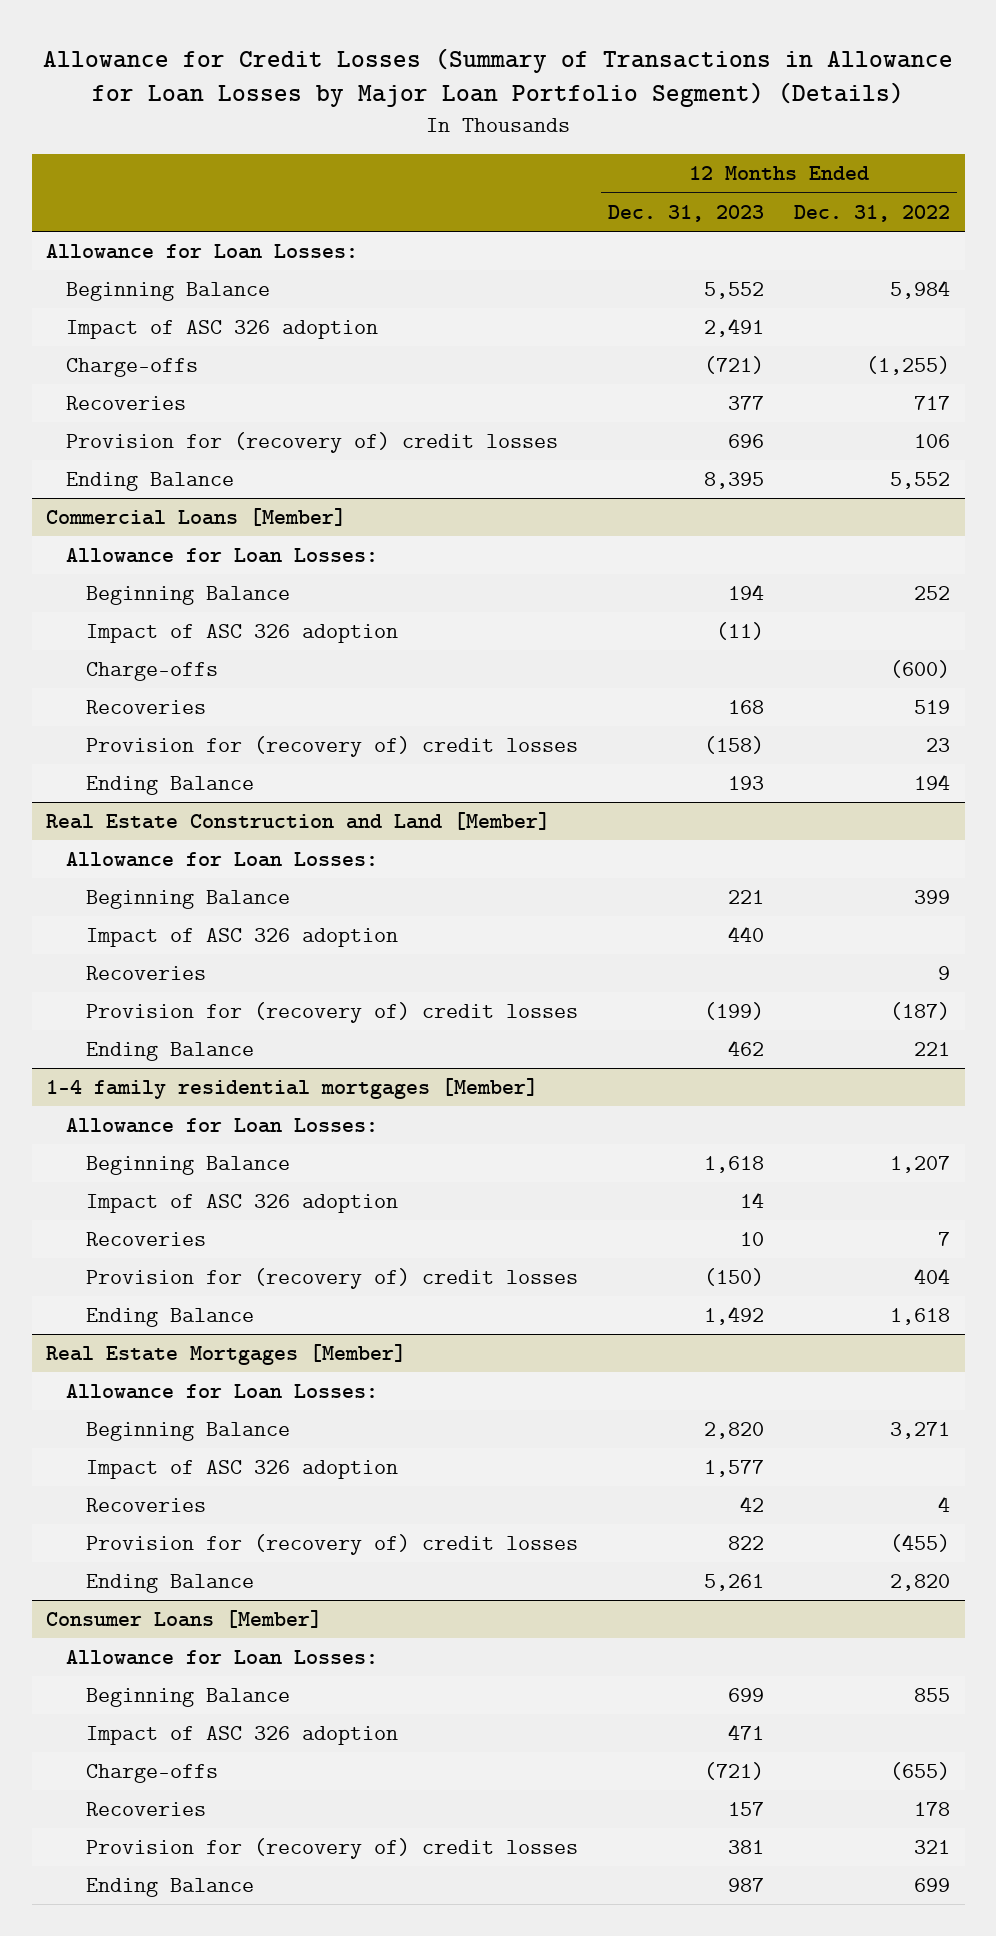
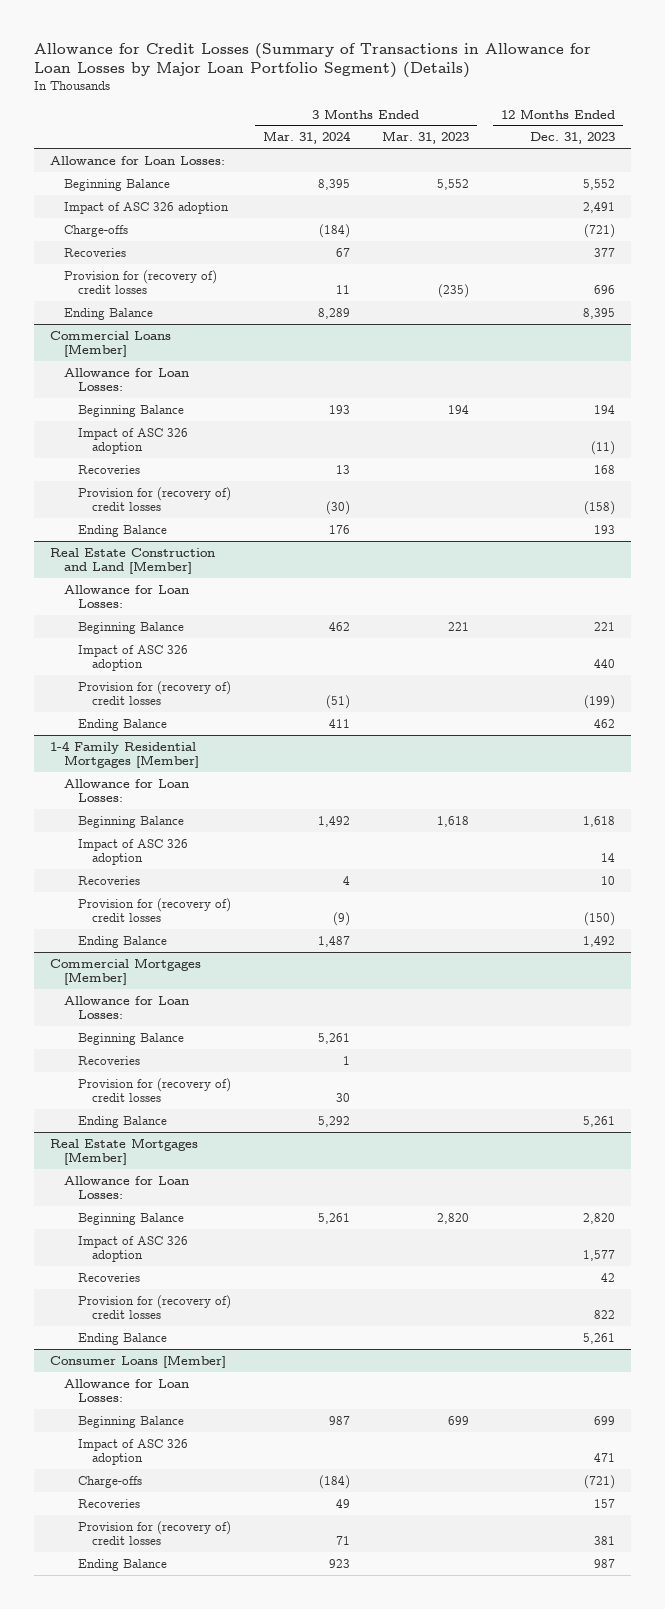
- | 12 Months Ended Dec. 31, 2023 | 12 Months Ended Dec. 31, 2022
+ | 3 Months Ended Mar. 31, 2024 | 3 Months Ended Mar. 31, 2023 | 12 Months Ended Dec. 31, 2023
@ Commercial Loans [Member]
- Charge-offs | | (600)
@ Real Estate Construction and Land [Member]
- Recoveries | | 9
- 1-4 family residential mortgages [Member]
+ 1-4 Family Residential Mortgages [Member]
+ Commercial Mortgages [Member]
+ Allowance for Loan Losses:
+ Beginning Balance | 5,261 | |
+ Recoveries | 1 | |
+ Provision for (recovery of) credit losses | 30 | |
+ Ending Balance | 5,292 | | 5,261

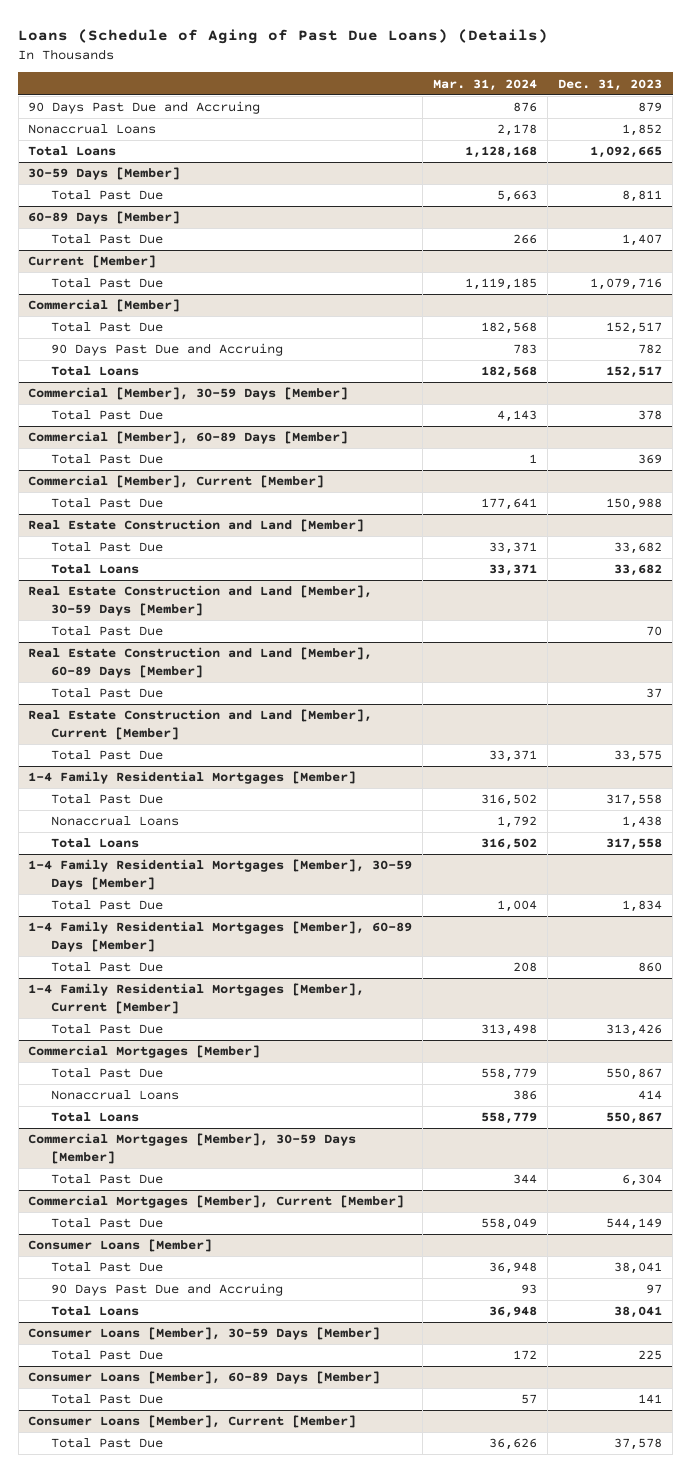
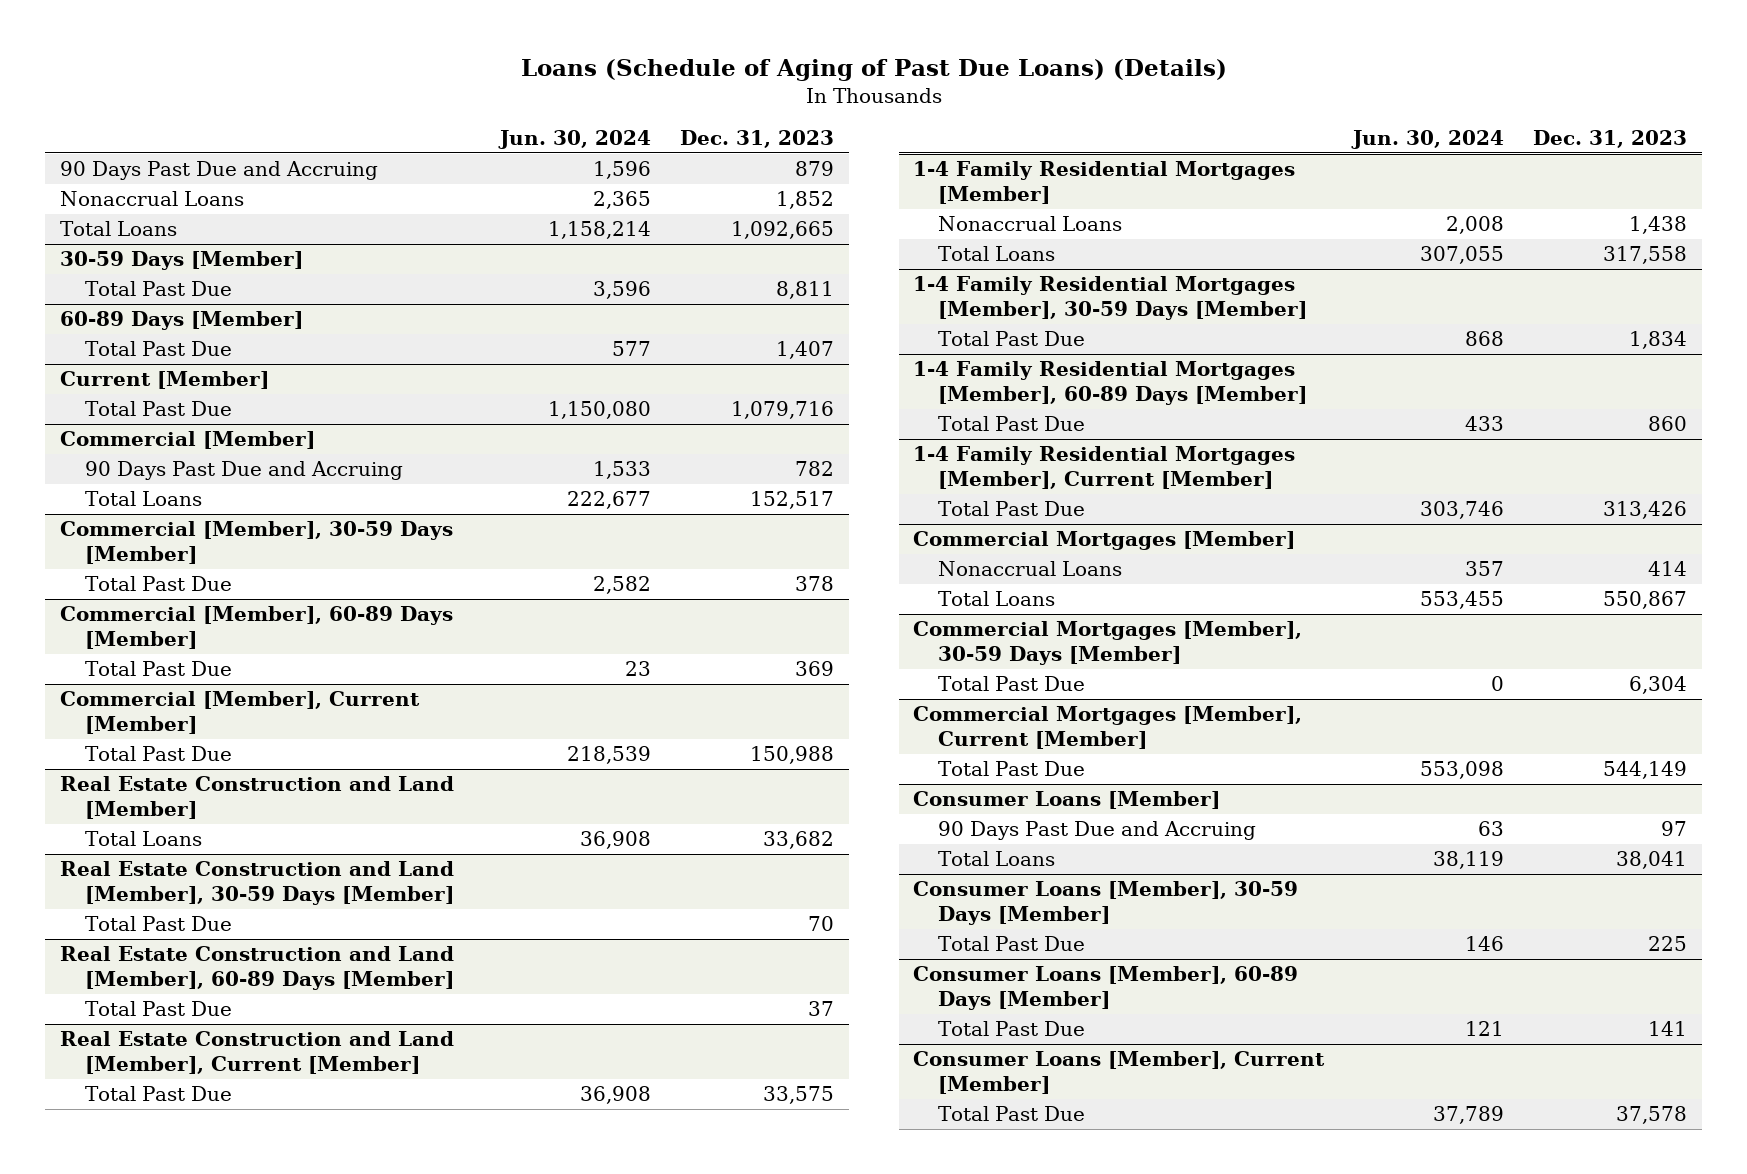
- | Mar. 31, 2024 | Dec. 31, 2023
+ | Jun. 30, 2024 | Dec. 31, 2023
@ Commercial [Member]
- Total Past Due | 182,568 | 152,517
@ Real Estate Construction and Land [Member]
- Total Past Due | 33,371 | 33,682
@ 1-4 Family Residential Mortgages [Member]
- Total Past Due | 316,502 | 317,558
@ Commercial Mortgages [Member]
- Total Past Due | 558,779 | 550,867
@ Consumer Loans [Member]
- Total Past Due | 36,948 | 38,041

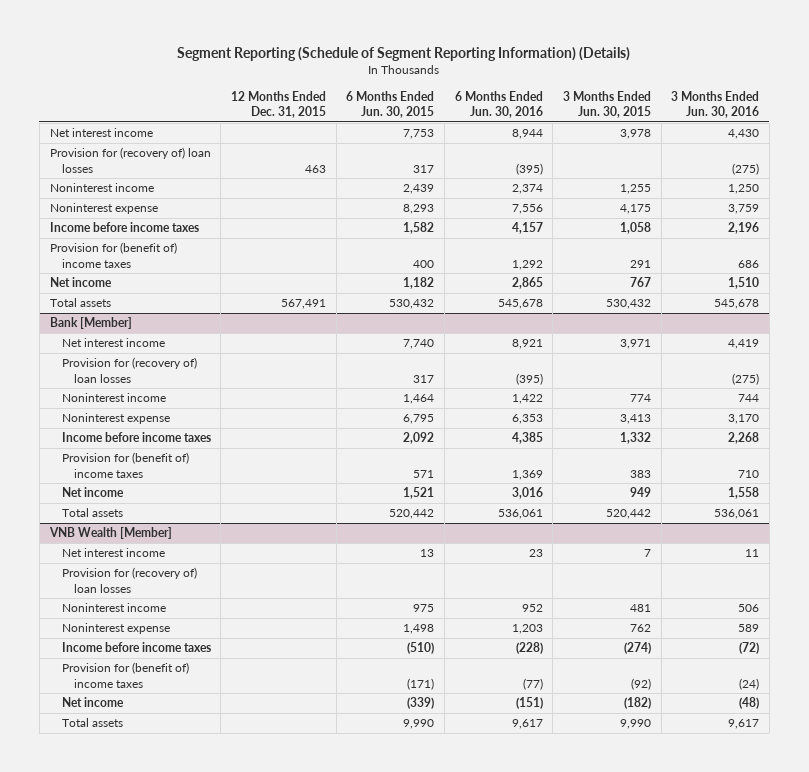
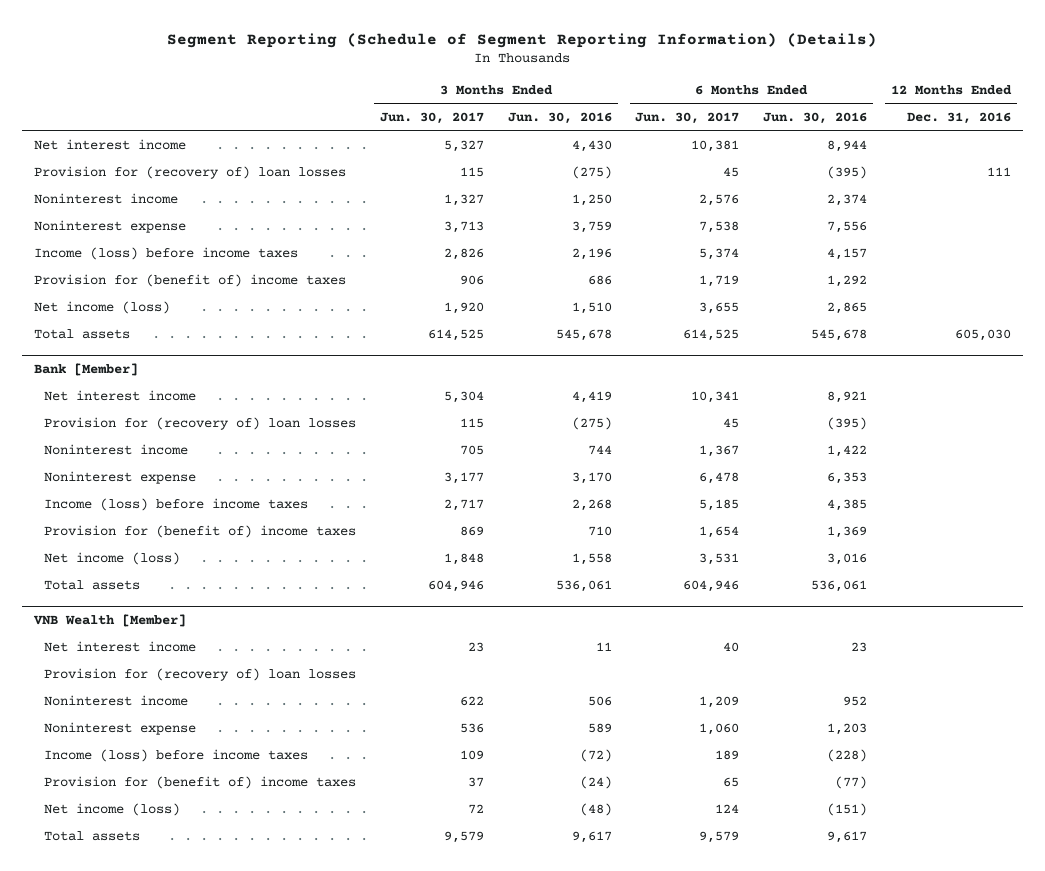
- | 12 Months Ended Dec. 31, 2015 | 6 Months Ended Jun. 30, 2015 | 6 Months Ended Jun. 30, 2016 | 3 Months Ended Jun. 30, 2015 | 3 Months Ended Jun. 30, 2016
+ | 3 Months Ended Jun. 30, 2017 | 3 Months Ended Jun. 30, 2016 | 6 Months Ended Jun. 30, 2017 | 6 Months Ended Jun. 30, 2016 | 12 Months Ended Dec. 31, 2016
- Income before income taxes | | 1,582 | 4,157 | 1,058 | 2,196
+ Income (loss) before income taxes | 2,826 | 2,196 | 5,374 | 4,157 |
- Net income | | 1,182 | 2,865 | 767 | 1,510
+ Net income (loss) | 1,920 | 1,510 | 3,655 | 2,865 |
@ Bank [Member]
- Income before income taxes | | 2,092 | 4,385 | 1,332 | 2,268
+ Income (loss) before income taxes | 2,717 | 2,268 | 5,185 | 4,385 |
- Net income | | 1,521 | 3,016 | 949 | 1,558
+ Net income (loss) | 1,848 | 1,558 | 3,531 | 3,016 |
@ VNB Wealth [Member]
- Income before income taxes | | (510) | (228) | (274) | (72)
+ Income (loss) before income taxes | 109 | (72) | 189 | (228) |
- Net income | | (339) | (151) | (182) | (48)
+ Net income (loss) | 72 | (48) | 124 | (151) |

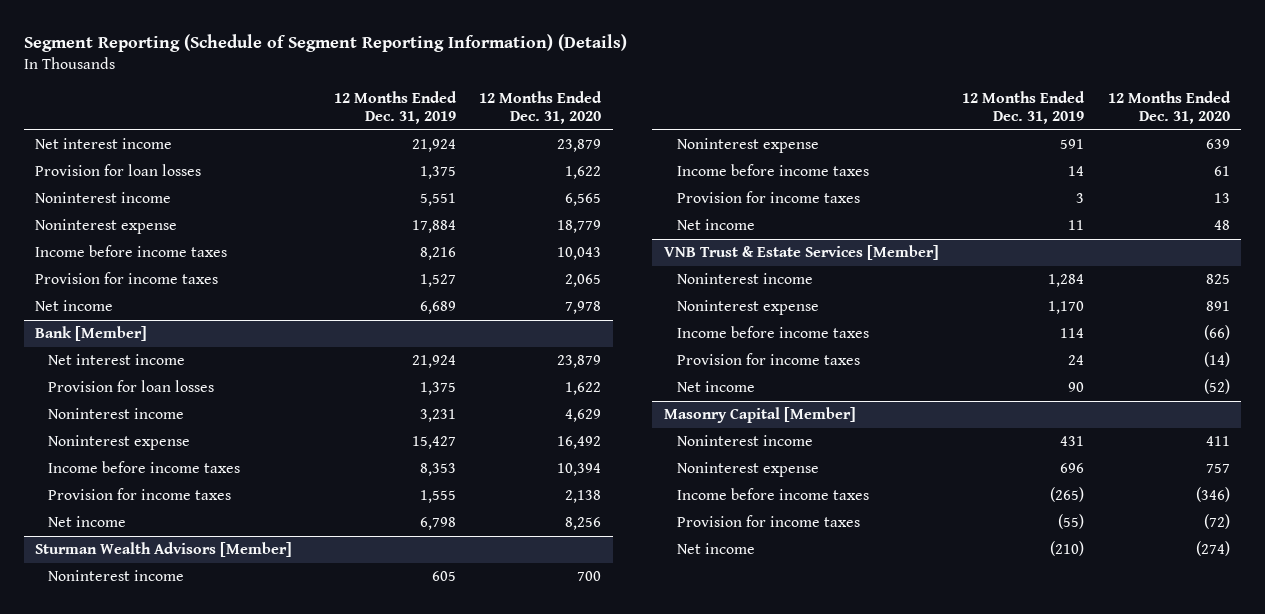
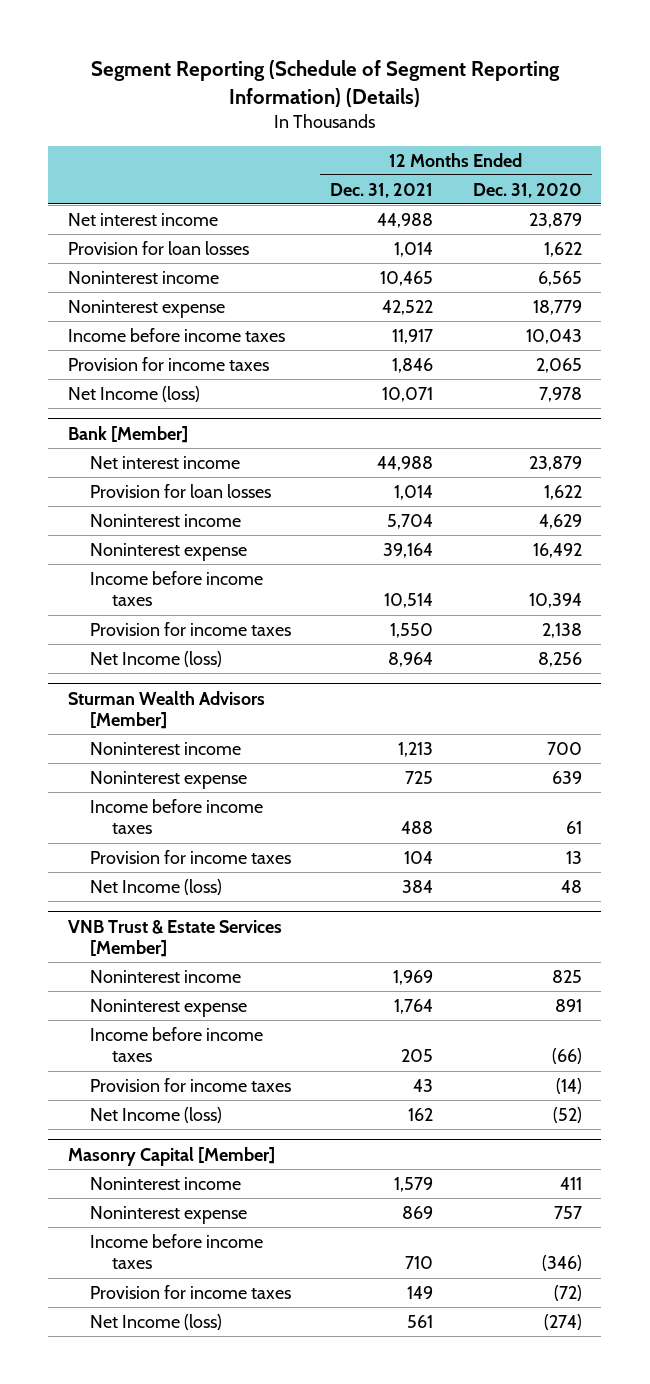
- | 12 Months Ended Dec. 31, 2019 | 12 Months Ended Dec. 31, 2020
+ | 12 Months Ended Dec. 31, 2021 | 12 Months Ended Dec. 31, 2020
- Net income | 6,689 | 7,978
+ Net Income (loss) | 10,071 | 7,978
@ Bank [Member]
- Net income | 6,798 | 8,256
+ Net Income (loss) | 8,964 | 8,256
@ Sturman Wealth Advisors [Member]
- Net income | 11 | 48
+ Net Income (loss) | 384 | 48
@ VNB Trust & Estate Services [Member]
- Net income | 90 | (52)
+ Net Income (loss) | 162 | (52)
@ Masonry Capital [Member]
- Net income | (210) | (274)
+ Net Income (loss) | 561 | (274)

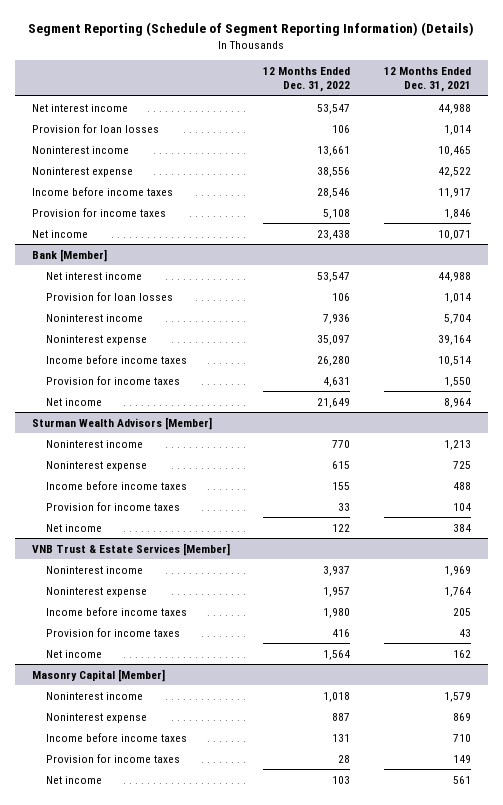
- | 12 Months Ended Dec. 31, 2021 | 12 Months Ended Dec. 31, 2020
+ | 12 Months Ended Dec. 31, 2022 | 12 Months Ended Dec. 31, 2021
- Net Income (loss) | 10,071 | 7,978
+ Net income | 23,438 | 10,071
@ Bank [Member]
- Net Income (loss) | 8,964 | 8,256
+ Net income | 21,649 | 8,964
@ Sturman Wealth Advisors [Member]
- Net Income (loss) | 384 | 48
+ Net income | 122 | 384
@ VNB Trust & Estate Services [Member]
- Net Income (loss) | 162 | (52)
+ Net income | 1,564 | 162
@ Masonry Capital [Member]
- Net Income (loss) | 561 | (274)
+ Net income | 103 | 561

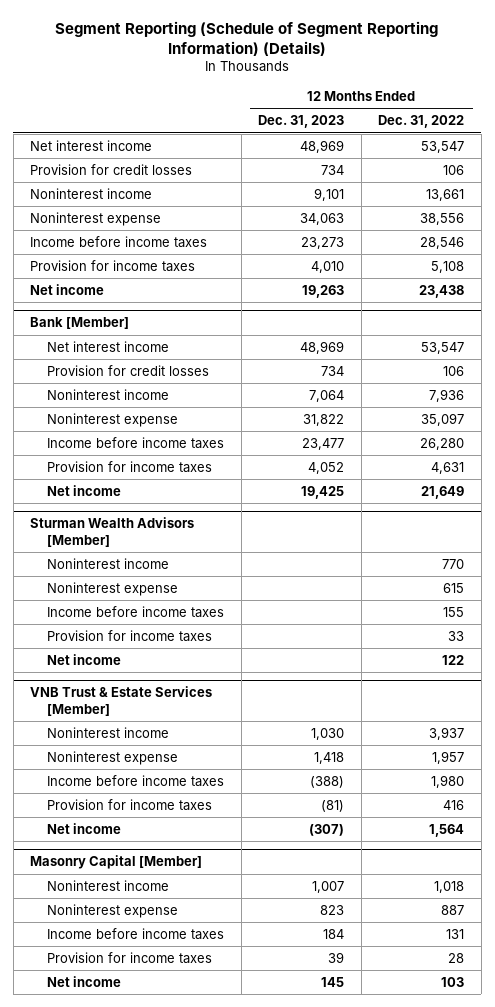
- | 12 Months Ended Dec. 31, 2022 | 12 Months Ended Dec. 31, 2021
+ | 12 Months Ended Dec. 31, 2023 | 12 Months Ended Dec. 31, 2022
- Provision for loan losses | 106 | 1,014
+ Provision for credit losses | 734 | 106
@ Bank [Member]
- Provision for loan losses | 106 | 1,014
+ Provision for credit losses | 734 | 106

